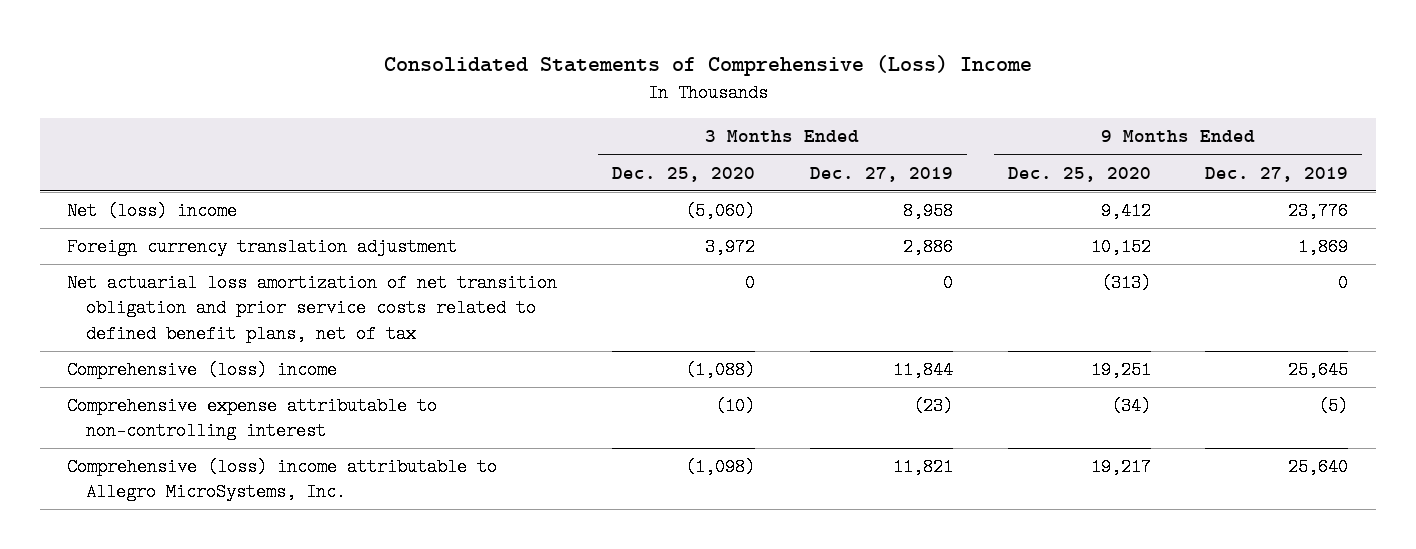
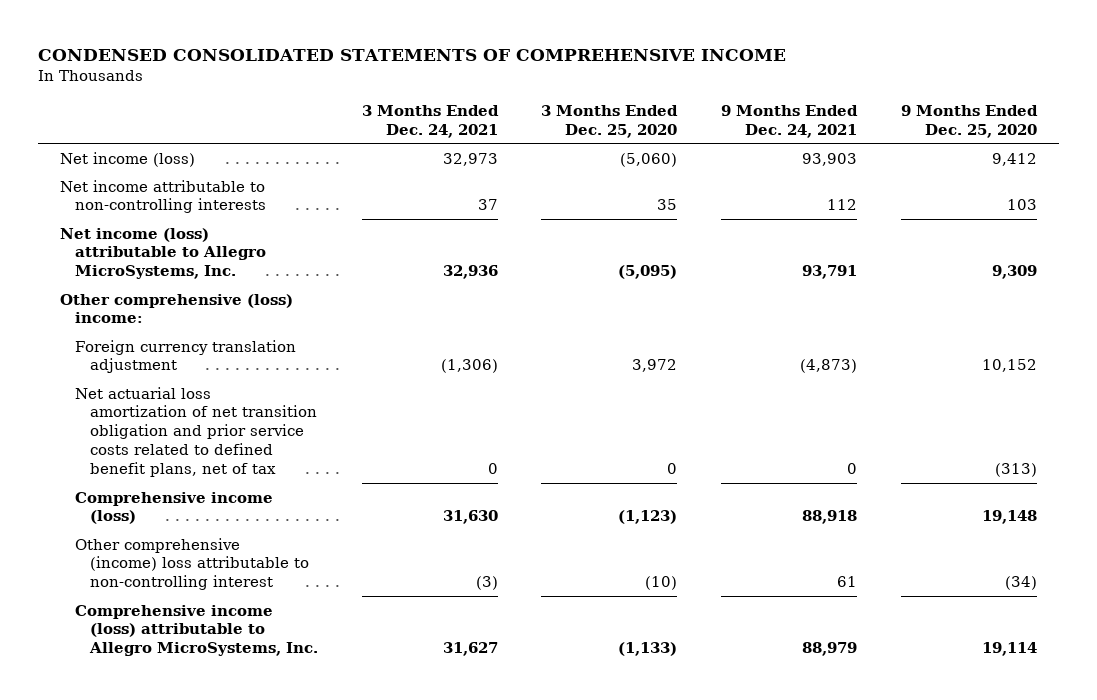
- Consolidated Statements of Comprehensive (Loss) Income
+ CONDENSED CONSOLIDATED STATEMENTS OF COMPREHENSIVE INCOME
- | 3 Months Ended Dec. 25, 2020 | 3 Months Ended Dec. 27, 2019 | 9 Months Ended Dec. 25, 2020 | 9 Months Ended Dec. 27, 2019
+ | 3 Months Ended Dec. 24, 2021 | 3 Months Ended Dec. 25, 2020 | 9 Months Ended Dec. 24, 2021 | 9 Months Ended Dec. 25, 2020
- Net (loss) income | (5,060) | 8,958 | 9,412 | 23,776
+ Net income (loss) | 32,973 | (5,060) | 93,903 | 9,412
+ Net income attributable to non-controlling interests | 37 | 35 | 112 | 103
+ Net income (loss) attributable to Allegro MicroSystems, Inc. | 32,936 | (5,095) | 93,791 | 9,309
+ Other comprehensive (loss) income:
- Comprehensive (loss) income | (1,088) | 11,844 | 19,251 | 25,645
- Comprehensive expense attributable to non-controlling interest | (10) | (23) | (34) | (5)
- Comprehensive (loss) income attributable to Allegro MicroSystems, Inc. | (1,098) | 11,821 | 19,217 | 25,640
+ Comprehensive income (loss) | 31,630 | (1,123) | 88,918 | 19,148
+ Other comprehensive (income) loss attributable to non-controlling interest | (3) | (10) | 61 | (34)
+ Comprehensive income (loss) attributable to Allegro MicroSystems, Inc. | 31,627 | (1,133) | 88,979 | 19,114

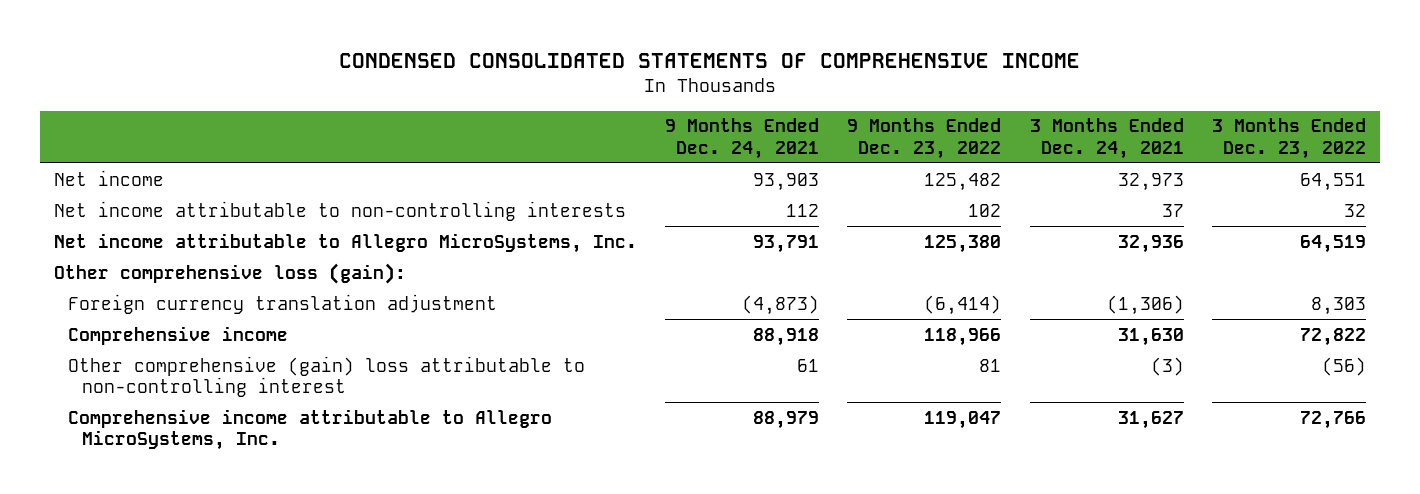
- | 3 Months Ended Dec. 24, 2021 | 3 Months Ended Dec. 25, 2020 | 9 Months Ended Dec. 24, 2021 | 9 Months Ended Dec. 25, 2020
+ | 9 Months Ended Dec. 24, 2021 | 9 Months Ended Dec. 23, 2022 | 3 Months Ended Dec. 24, 2021 | 3 Months Ended Dec. 23, 2022
- Net income (loss) | 32,973 | (5,060) | 93,903 | 9,412
+ Net income | 93,903 | 125,482 | 32,973 | 64,551
- Net income (loss) attributable to Allegro MicroSystems, Inc. | 32,936 | (5,095) | 93,791 | 9,309
- Other comprehensive (loss) income:
+ Net income attributable to Allegro MicroSystems, Inc. | 93,791 | 125,380 | 32,936 | 64,519
+ Other comprehensive loss (gain):
- Net actuarial loss amortization of net transition obligation and prior service costs related to defined benefit plans, net of tax | 0 | 0 | 0 | (313)
- Comprehensive income (loss) | 31,630 | (1,123) | 88,918 | 19,148
- Other comprehensive (income) loss attributable to non-controlling interest | (3) | (10) | 61 | (34)
- Comprehensive income (loss) attributable to Allegro MicroSystems, Inc. | 31,627 | (1,133) | 88,979 | 19,114
+ Comprehensive income | 88,918 | 118,966 | 31,630 | 72,822
+ Other comprehensive (gain) loss attributable to non-controlling interest | 61 | 81 | (3) | (56)
+ Comprehensive income attributable to Allegro MicroSystems, Inc. | 88,979 | 119,047 | 31,627 | 72,766

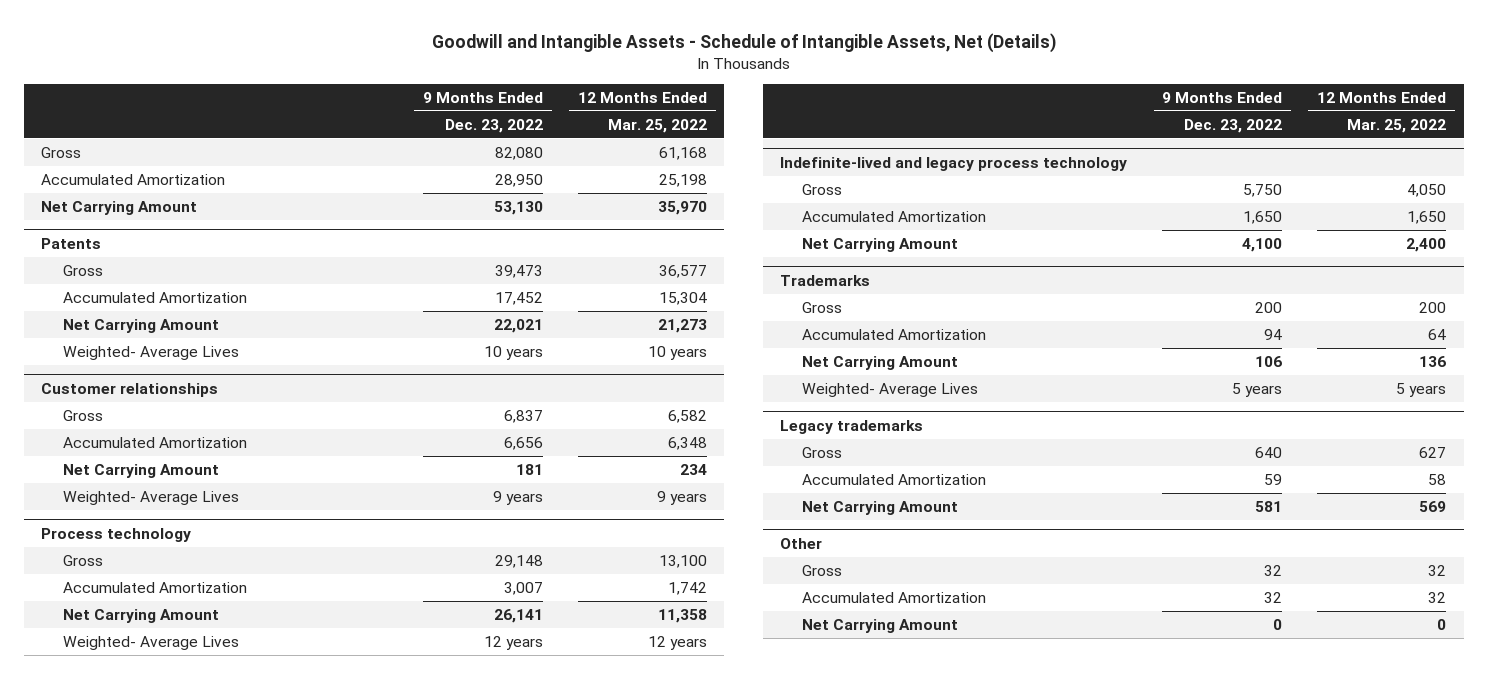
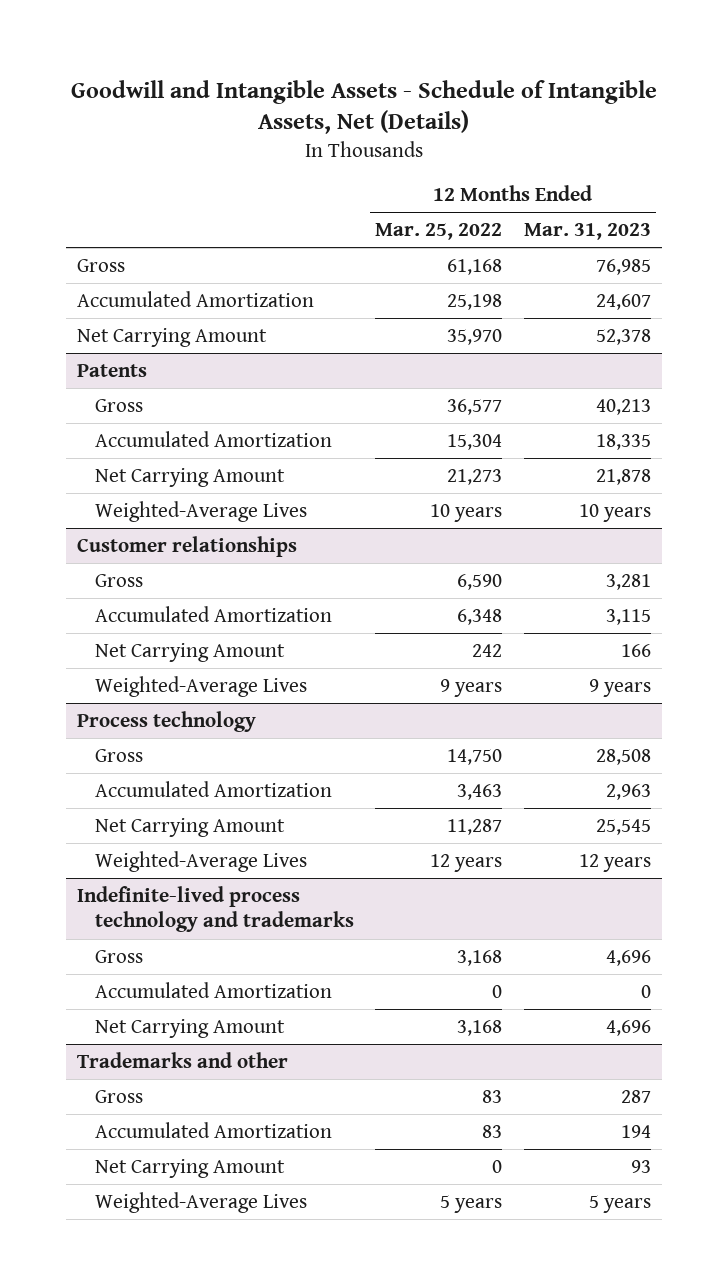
- | 9 Months Ended Dec. 23, 2022 | 12 Months Ended Mar. 25, 2022
+ | 12 Months Ended Mar. 25, 2022 | 12 Months Ended Mar. 31, 2023
@ Patents
- Weighted- Average Lives | 10 years | 10 years
+ Weighted-Average Lives | 10 years | 10 years
@ Customer relationships
- Gross | 6,837 | 6,582
+ Gross | 6,590 | 3,281
- Net Carrying Amount | 181 | 234
- Weighted- Average Lives | 9 years | 9 years
+ Net Carrying Amount | 242 | 166
+ Weighted-Average Lives | 9 years | 9 years
@ Process technology
- Gross | 29,148 | 13,100
- Accumulated Amortization | 3,007 | 1,742
- Net Carrying Amount | 26,141 | 11,358
- Weighted- Average Lives | 12 years | 12 years
- Indefinite-lived and legacy process technology
- Gross | 5,750 | 4,050
- Accumulated Amortization | 1,650 | 1,650
- Net Carrying Amount | 4,100 | 2,400
- Trademarks
- Gross | 200 | 200
- Accumulated Amortization | 94 | 64
- Net Carrying Amount | 106 | 136
- Weighted- Average Lives | 5 years | 5 years
- Legacy trademarks
- Gross | 640 | 627
- Accumulated Amortization | 59 | 58
- Net Carrying Amount | 581 | 569
- Other
- Gross | 32 | 32
- Accumulated Amortization | 32 | 32
@ Process technology
+ Gross | 14,750 | 28,508
+ Accumulated Amortization | 3,463 | 2,963
+ Net Carrying Amount | 11,287 | 25,545
+ Weighted-Average Lives | 12 years | 12 years
+ Indefinite-lived process technology and trademarks
+ Gross | 3,168 | 4,696
+ Accumulated Amortization | 0 | 0
+ Net Carrying Amount | 3,168 | 4,696
+ Trademarks and other
+ Gross | 83 | 287
+ Accumulated Amortization | 83 | 194
+ Weighted-Average Lives | 5 years | 5 years

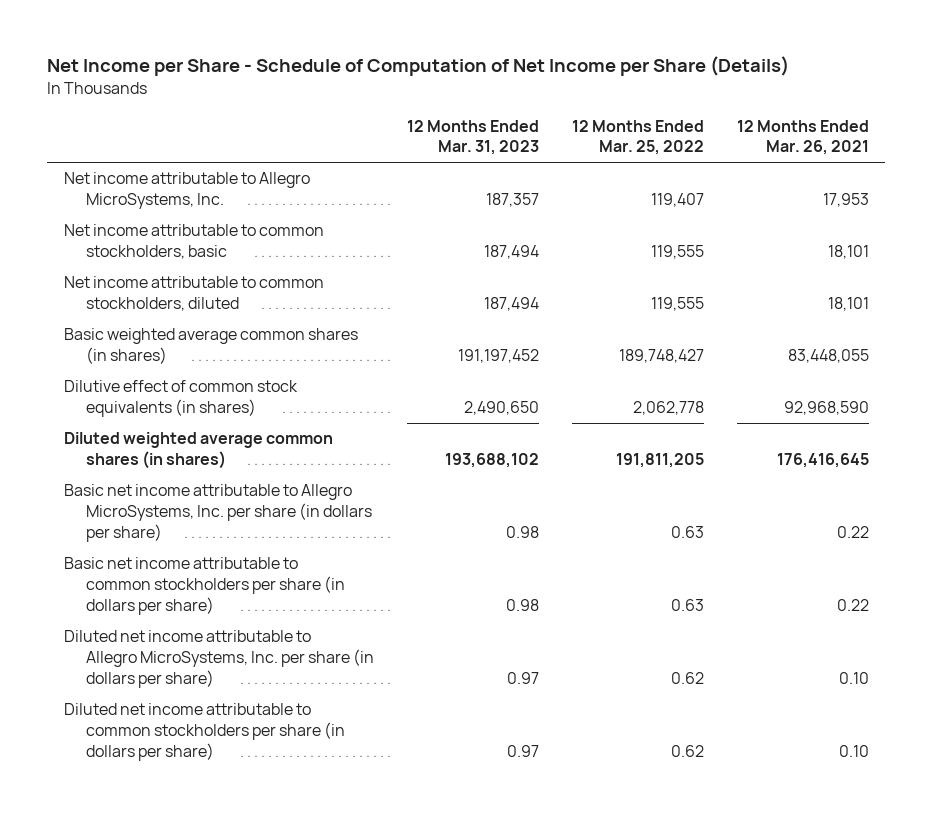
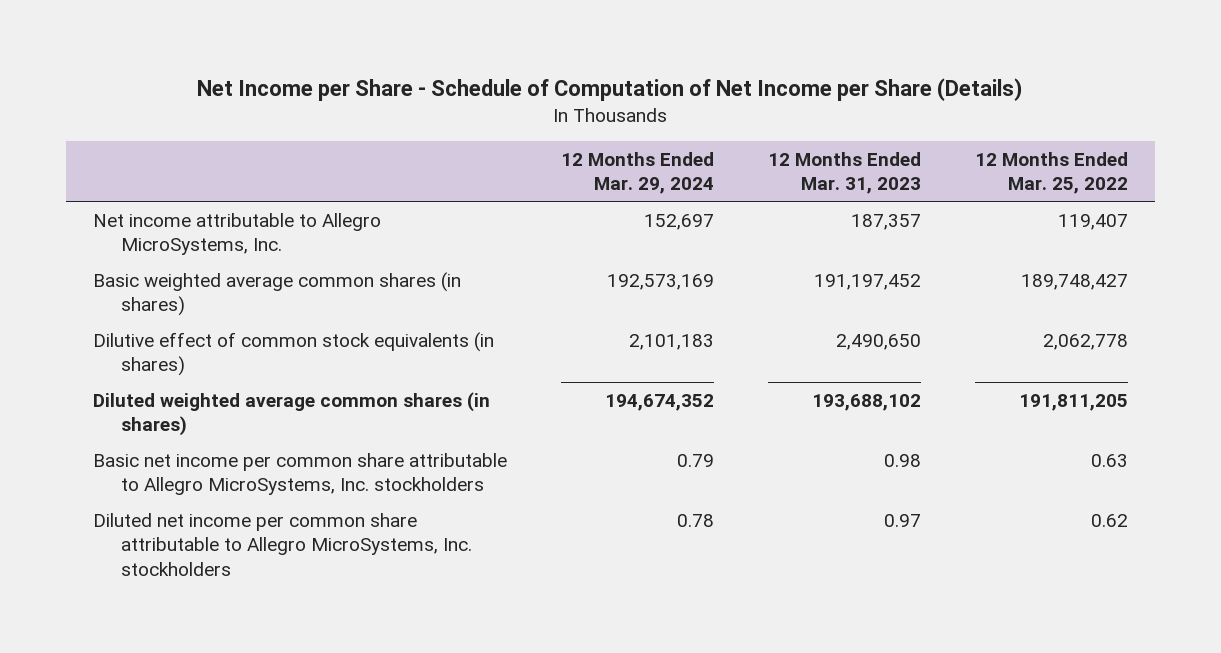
- | 12 Months Ended Mar. 31, 2023 | 12 Months Ended Mar. 25, 2022 | 12 Months Ended Mar. 26, 2021
+ | 12 Months Ended Mar. 29, 2024 | 12 Months Ended Mar. 31, 2023 | 12 Months Ended Mar. 25, 2022
- Net income attributable to common stockholders, basic | 187,494 | 119,555 | 18,101
- Net income attributable to common stockholders, diluted | 187,494 | 119,555 | 18,101
- Basic net income attributable to Allegro MicroSystems, Inc. per share (in dollars per share) | 0.98 | 0.63 | 0.22
- Basic net income attributable to common stockholders per share (in dollars per share) | 0.98 | 0.63 | 0.22
- Diluted net income attributable to Allegro MicroSystems, Inc. per share (in dollars per share) | 0.97 | 0.62 | 0.10
- Diluted net income attributable to common stockholders per share (in dollars per share) | 0.97 | 0.62 | 0.10
+ Basic net income per common share attributable to Allegro MicroSystems, Inc. stockholders | 0.79 | 0.98 | 0.63
+ Diluted net income per common share attributable to Allegro MicroSystems, Inc. stockholders | 0.78 | 0.97 | 0.62

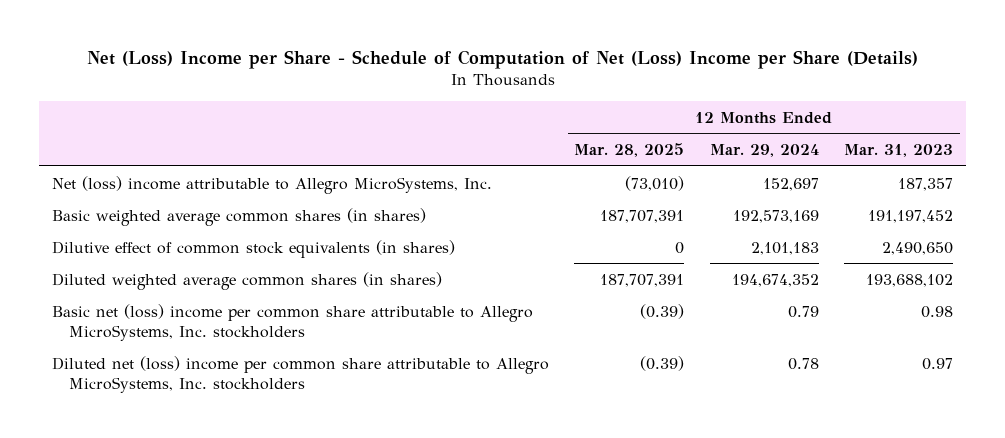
- Net Income per Share - Schedule of Computation of Net Income per Share (Details)
+ Net (Loss) Income per Share - Schedule of Computation of Net (Loss) Income per Share (Details)
- | 12 Months Ended Mar. 29, 2024 | 12 Months Ended Mar. 31, 2023 | 12 Months Ended Mar. 25, 2022
+ | 12 Months Ended Mar. 28, 2025 | 12 Months Ended Mar. 29, 2024 | 12 Months Ended Mar. 31, 2023
- Net income attributable to Allegro MicroSystems, Inc. | 152,697 | 187,357 | 119,407
+ Net (loss) income attributable to Allegro MicroSystems, Inc. | (73,010) | 152,697 | 187,357
- Basic net income per common share attributable to Allegro MicroSystems, Inc. stockholders | 0.79 | 0.98 | 0.63
- Diluted net income per common share attributable to Allegro MicroSystems, Inc. stockholders | 0.78 | 0.97 | 0.62
+ Basic net (loss) income per common share attributable to Allegro MicroSystems, Inc. stockholders | (0.39) | 0.79 | 0.98
+ Diluted net (loss) income per common share attributable to Allegro MicroSystems, Inc. stockholders | (0.39) | 0.78 | 0.97

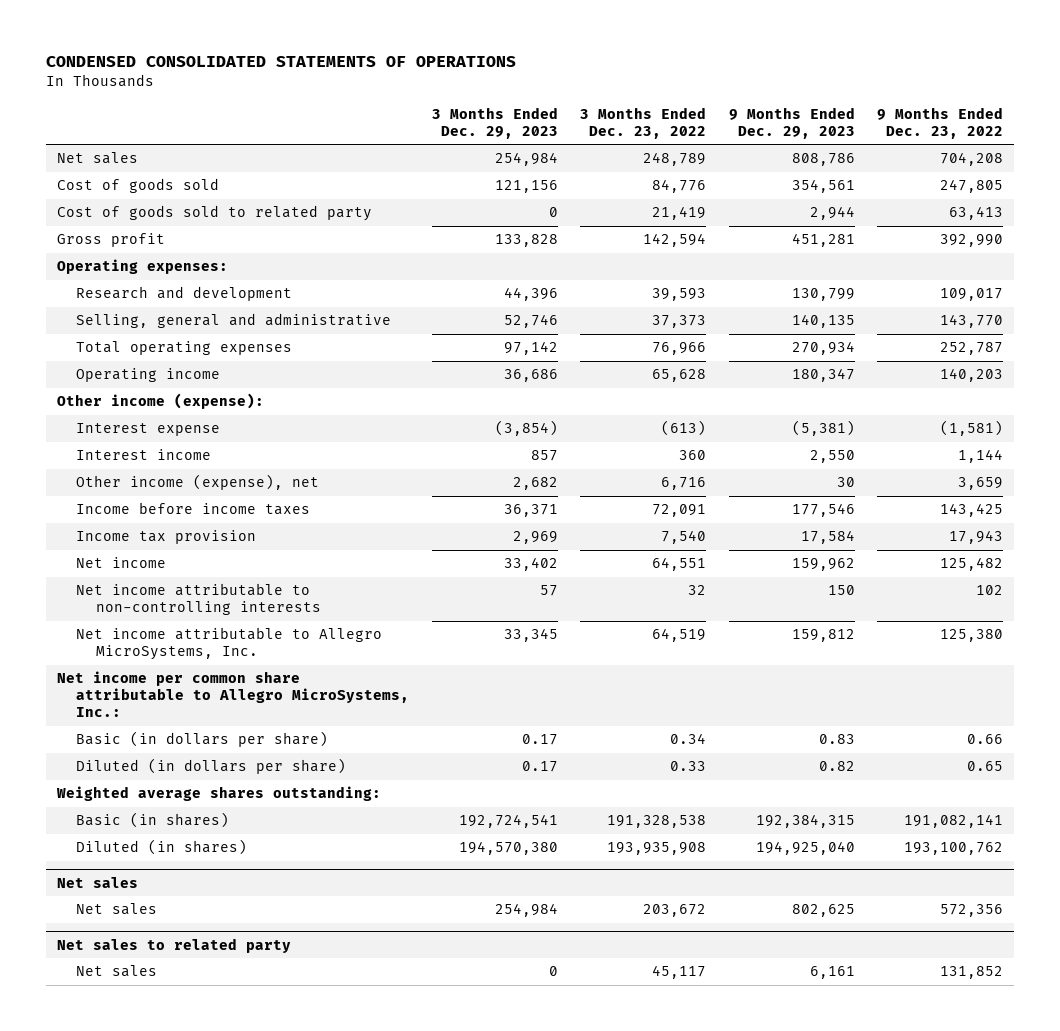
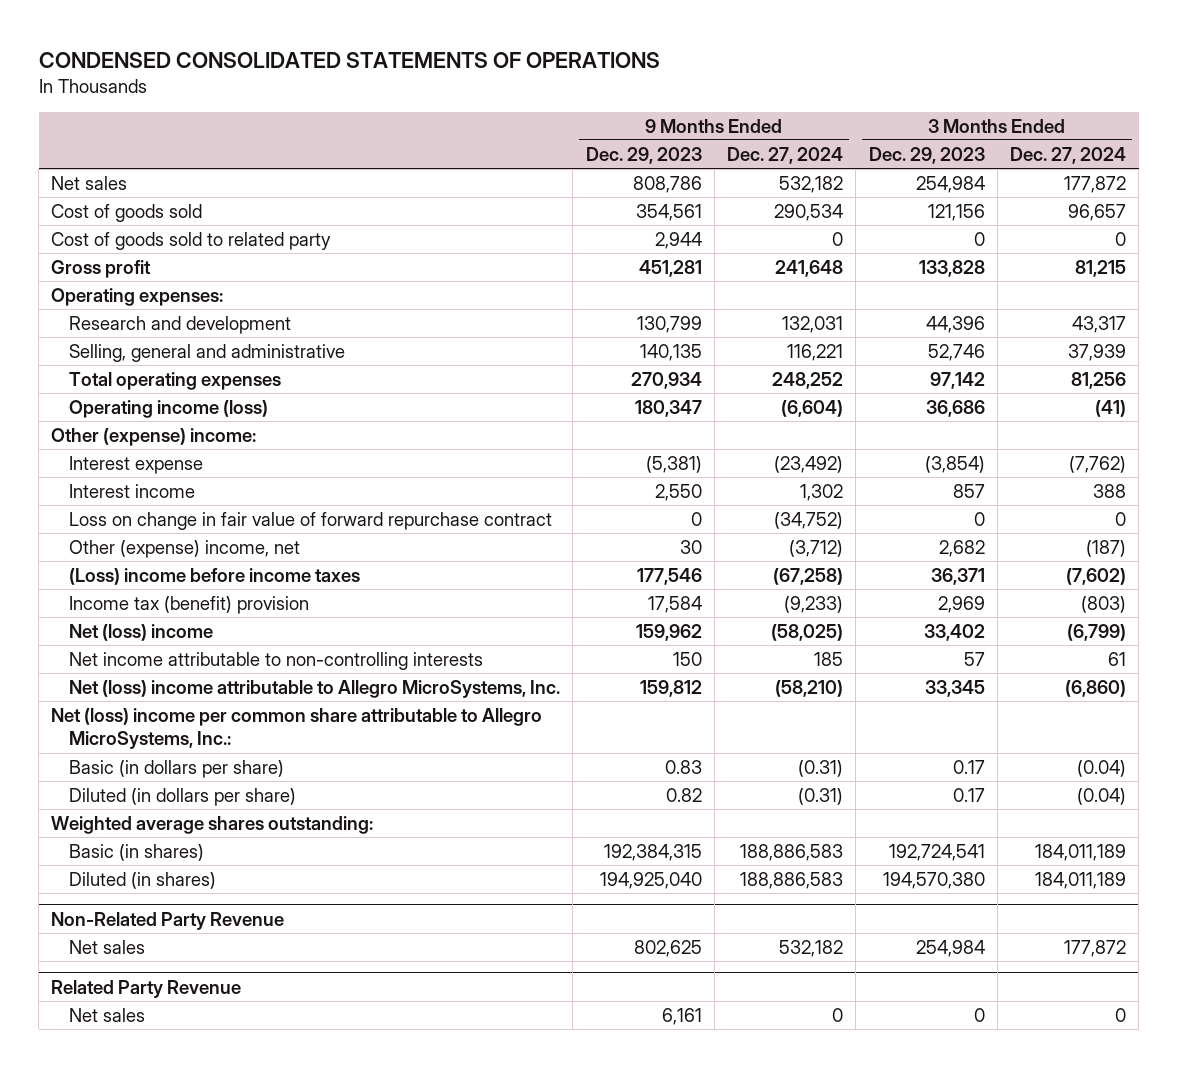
- | 3 Months Ended Dec. 29, 2023 | 3 Months Ended Dec. 23, 2022 | 9 Months Ended Dec. 29, 2023 | 9 Months Ended Dec. 23, 2022
+ | 9 Months Ended Dec. 29, 2023 | 9 Months Ended Dec. 27, 2024 | 3 Months Ended Dec. 29, 2023 | 3 Months Ended Dec. 27, 2024
- Operating income | 36,686 | 65,628 | 180,347 | 140,203
- Other income (expense):
+ Operating income (loss) | 180,347 | (6,604) | 36,686 | (41)
+ Other (expense) income:
- Other income (expense), net | 2,682 | 6,716 | 30 | 3,659
- Income before income taxes | 36,371 | 72,091 | 177,546 | 143,425
- Income tax provision | 2,969 | 7,540 | 17,584 | 17,943
- Net income | 33,402 | 64,551 | 159,962 | 125,482
+ Loss on change in fair value of forward repurchase contract | 0 | (34,752) | 0 | 0
+ Other (expense) income, net | 30 | (3,712) | 2,682 | (187)
+ (Loss) income before income taxes | 177,546 | (67,258) | 36,371 | (7,602)
+ Income tax (benefit) provision | 17,584 | (9,233) | 2,969 | (803)
+ Net (loss) income | 159,962 | (58,025) | 33,402 | (6,799)
- Net income attributable to Allegro MicroSystems, Inc. | 33,345 | 64,519 | 159,812 | 125,380
- Net income per common share attributable to Allegro MicroSystems, Inc.:
+ Net (loss) income attributable to Allegro MicroSystems, Inc. | 159,812 | (58,210) | 33,345 | (6,860)
+ Net (loss) income per common share attributable to Allegro MicroSystems, Inc.:
- Net sales
+ Non-Related Party Revenue
- Net sales to related party
+ Related Party Revenue

